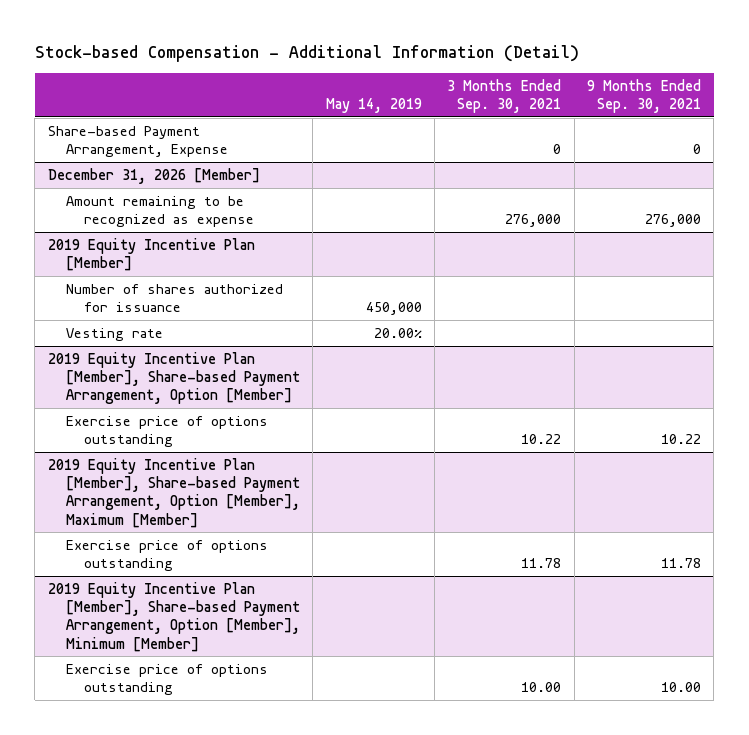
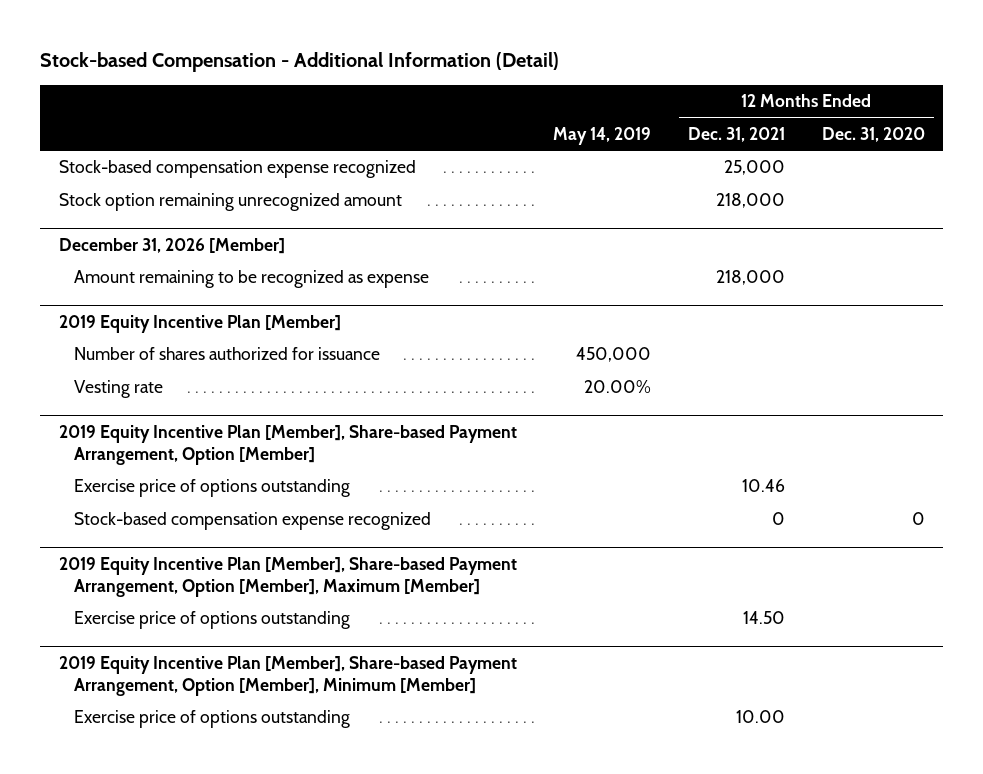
- | May 14, 2019 | 3 Months Ended Sep. 30, 2021 | 9 Months Ended Sep. 30, 2021
+ | May 14, 2019 | 12 Months Ended Dec. 31, 2021 | 12 Months Ended Dec. 31, 2020
- Share-based Payment Arrangement, Expense | | 0 | 0
+ Stock-based compensation expense recognized | | 25,000 |
+ Stock option remaining unrecognized amount | | 218,000 |
@ 2019 Equity Incentive Plan [Member], Share-based Payment Arrangement, Option [Member]
+ Stock-based compensation expense recognized | | 0 | 0

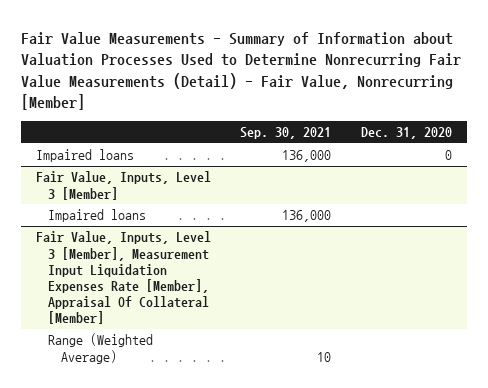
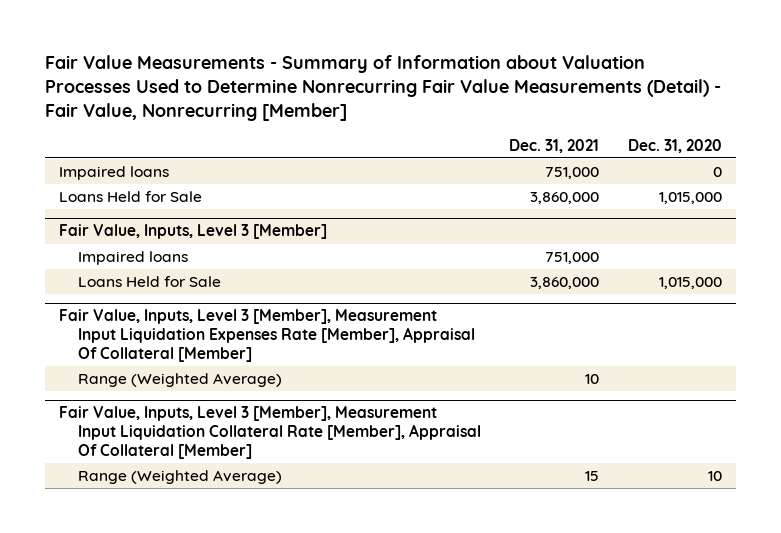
- | Sep. 30, 2021 | Dec. 31, 2020
+ | Dec. 31, 2021 | Dec. 31, 2020
+ Loans Held for Sale | 3,860,000 | 1,015,000
@ Fair Value, Inputs, Level 3 [Member]
+ Loans Held for Sale | 3,860,000 | 1,015,000
+ Fair Value, Inputs, Level 3 [Member], Measurement Input Liquidation Collateral Rate [Member], Appraisal Of Collateral [Member]
+ Range (Weighted Average) | 15 | 10

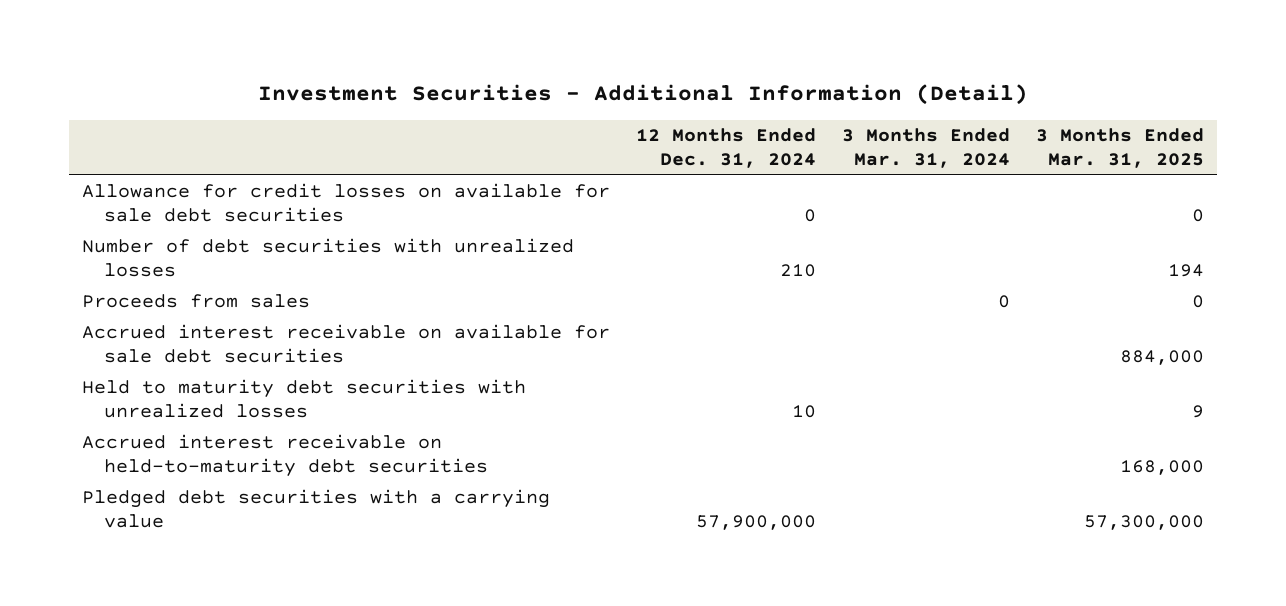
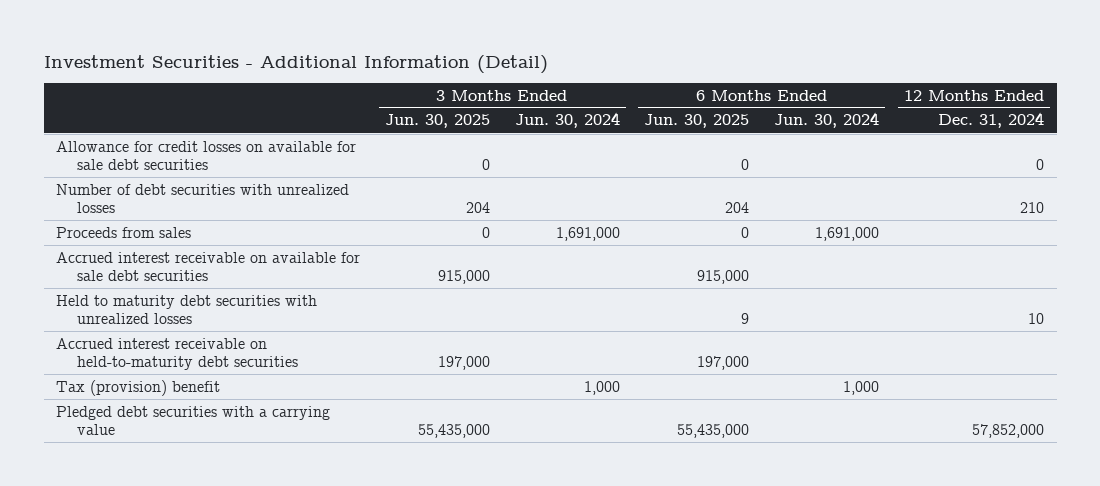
- | 12 Months Ended Dec. 31, 2024 | 3 Months Ended Mar. 31, 2024 | 3 Months Ended Mar. 31, 2025
+ | 3 Months Ended Jun. 30, 2025 | 3 Months Ended Jun. 30, 2024 | 6 Months Ended Jun. 30, 2025 | 6 Months Ended Jun. 30, 2024 | 12 Months Ended Dec. 31, 2024
- Pledged debt securities with a carrying value | 57,900,000 | | 57,300,000
+ Tax (provision) benefit | | 1,000 | | 1,000 |
+ Pledged debt securities with a carrying value | 55,435,000 | | 55,435,000 | | 57,852,000

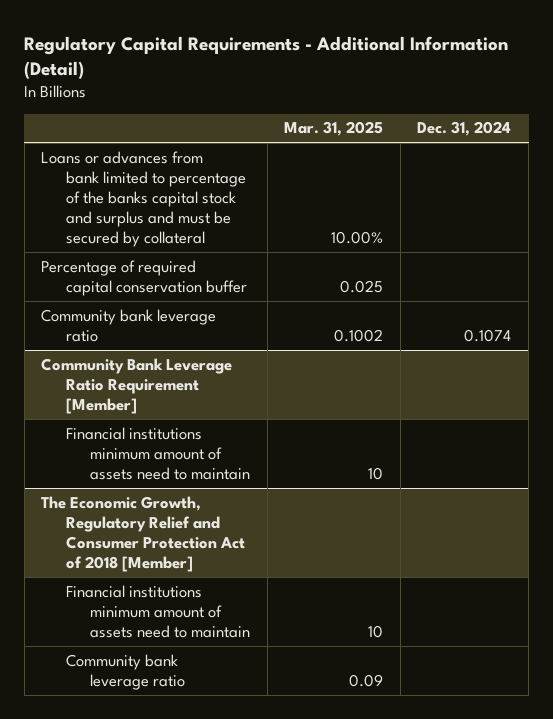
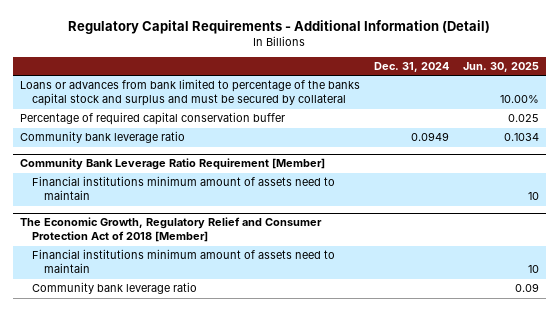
- | Mar. 31, 2025 | Dec. 31, 2024
+ | Dec. 31, 2024 | Jun. 30, 2025
- Community bank leverage ratio | 0.1002 | 0.1074
+ Community bank leverage ratio | 0.0949 | 0.1034

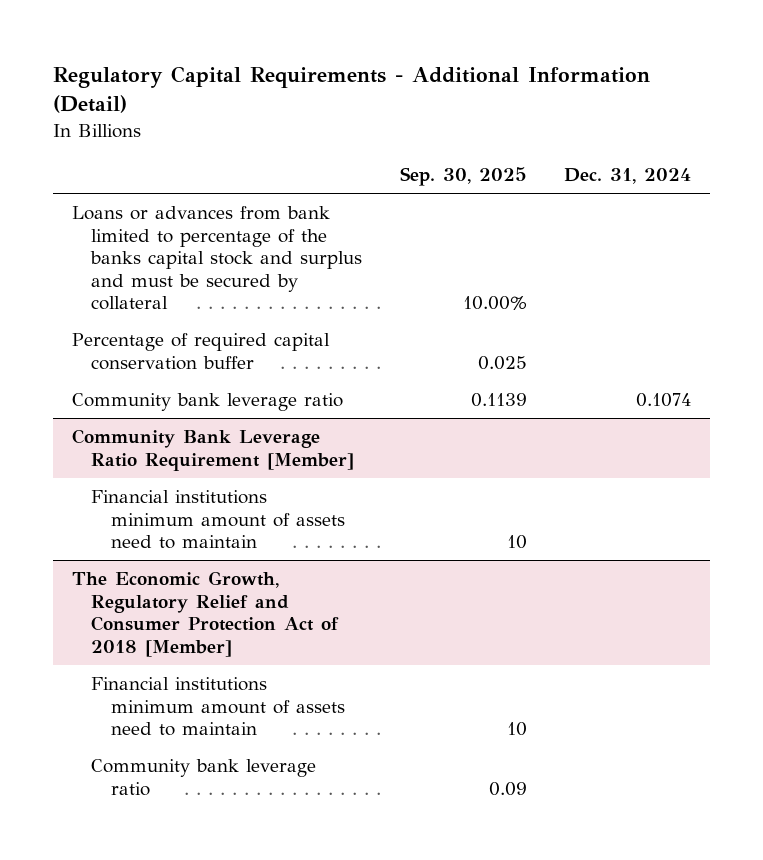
- | Dec. 31, 2024 | Jun. 30, 2025
+ | Sep. 30, 2025 | Dec. 31, 2024
- Community bank leverage ratio | 0.0949 | 0.1034
+ Community bank leverage ratio | 0.1139 | 0.1074

